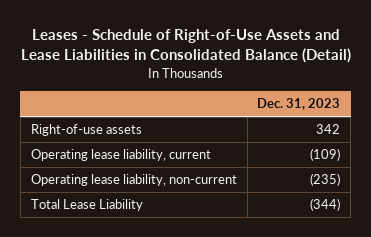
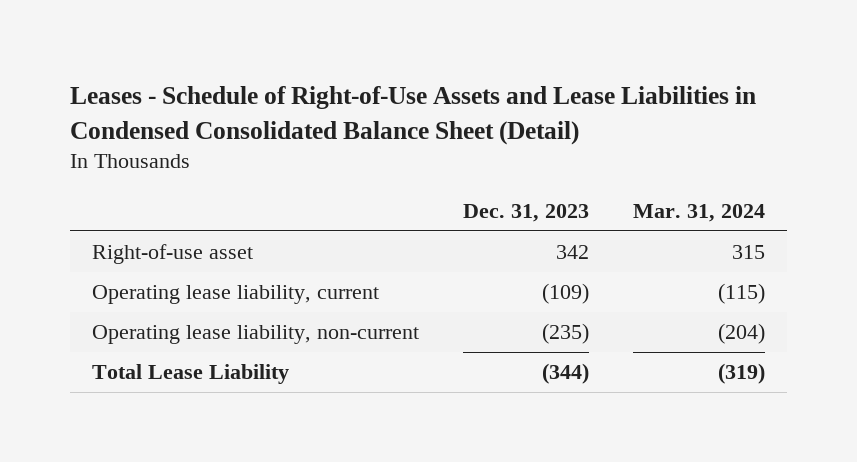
- Leases - Schedule of Right-of-Use Assets and Lease Liabilities in Consolidated Balance (Detail)
+ Leases - Schedule of Right-of-Use Assets and Lease Liabilities in Condensed Consolidated Balance Sheet (Detail)
- | Dec. 31, 2023
+ | Dec. 31, 2023 | Mar. 31, 2024
- Right-of-use assets | 342
+ Right-of-use asset | 342 | 315

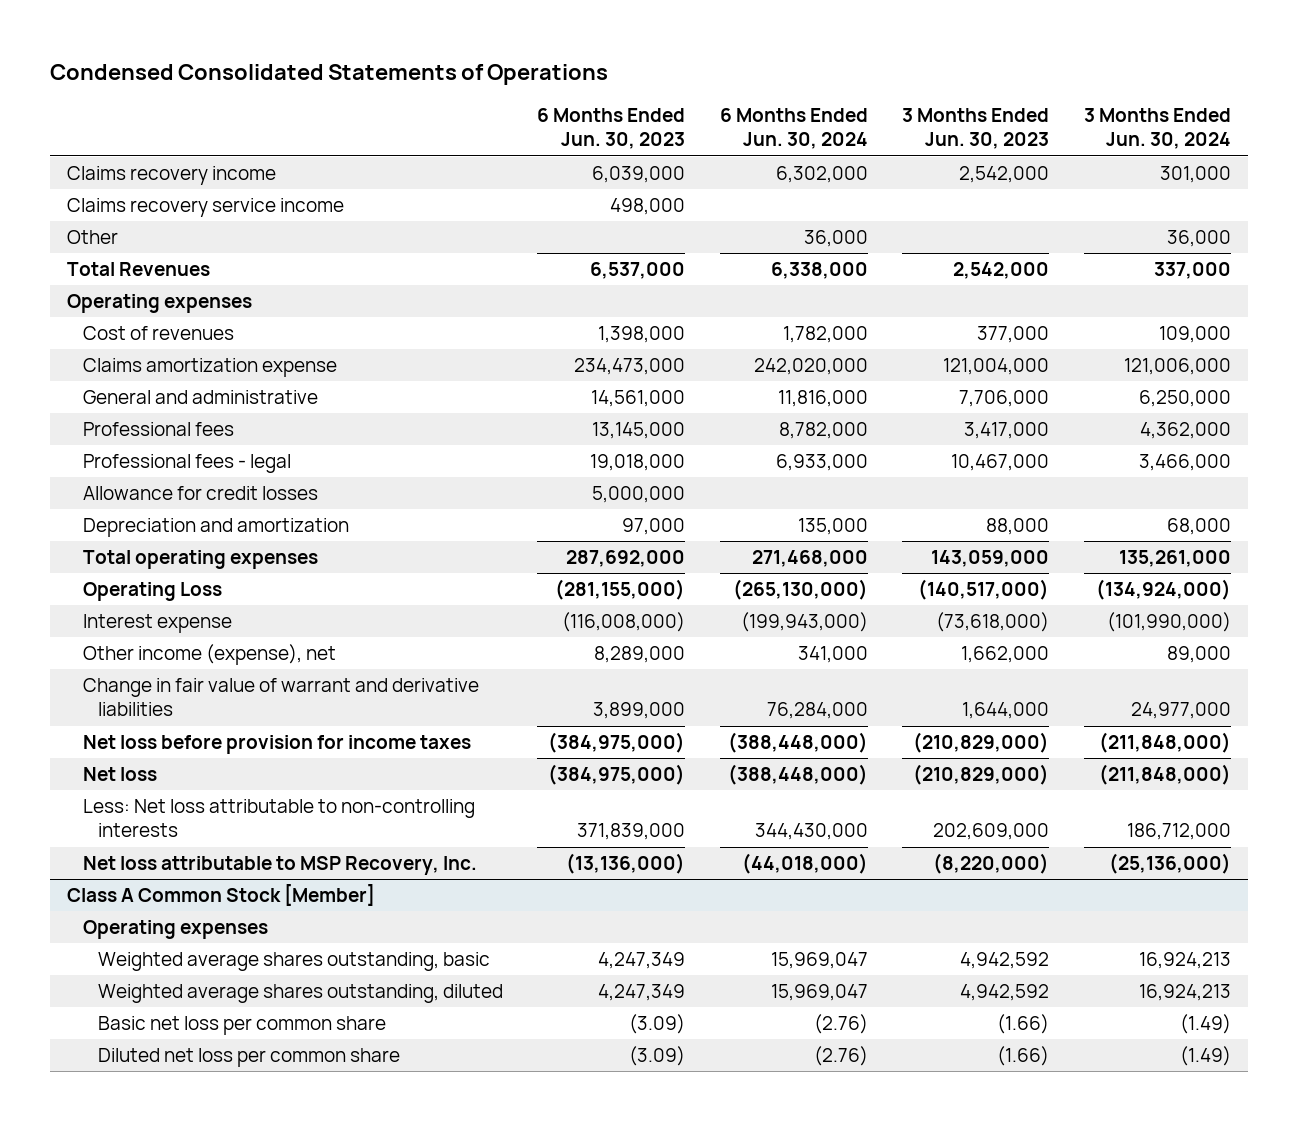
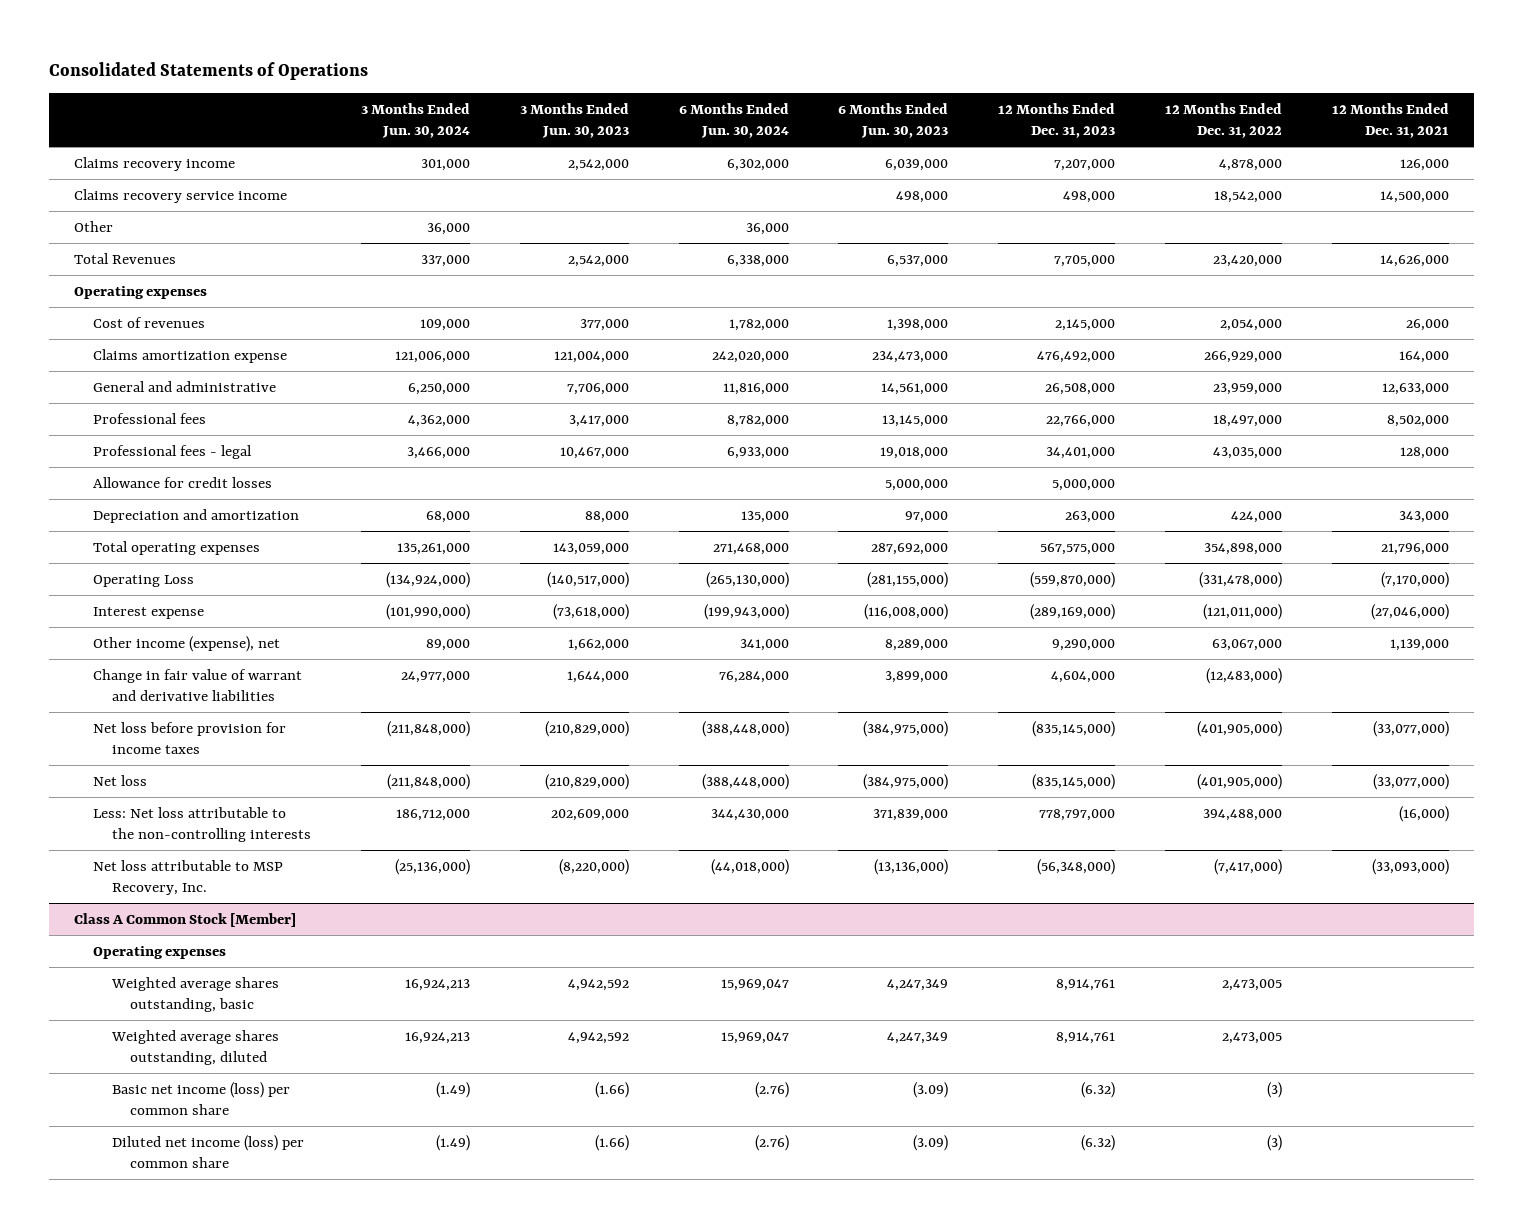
- Condensed Consolidated Statements of Operations
+ Consolidated Statements of Operations
- | 6 Months Ended Jun. 30, 2023 | 6 Months Ended Jun. 30, 2024 | 3 Months Ended Jun. 30, 2023 | 3 Months Ended Jun. 30, 2024
+ | 3 Months Ended Jun. 30, 2024 | 3 Months Ended Jun. 30, 2023 | 6 Months Ended Jun. 30, 2024 | 6 Months Ended Jun. 30, 2023 | 12 Months Ended Dec. 31, 2023 | 12 Months Ended Dec. 31, 2022 | 12 Months Ended Dec. 31, 2021
- Less: Net loss attributable to non-controlling interests | 371,839,000 | 344,430,000 | 202,609,000 | 186,712,000
+ Less: Net loss attributable to the non-controlling interests | 186,712,000 | 202,609,000 | 344,430,000 | 371,839,000 | 778,797,000 | 394,488,000 | (16,000)
@ Class A Common Stock [Member]
- Basic net loss per common share | (3.09) | (2.76) | (1.66) | (1.49)
- Diluted net loss per common share | (3.09) | (2.76) | (1.66) | (1.49)
+ Basic net income (loss) per common share | (1.49) | (1.66) | (2.76) | (3.09) | (6.32) | (3) |
+ Diluted net income (loss) per common share | (1.49) | (1.66) | (2.76) | (3.09) | (6.32) | (3) |

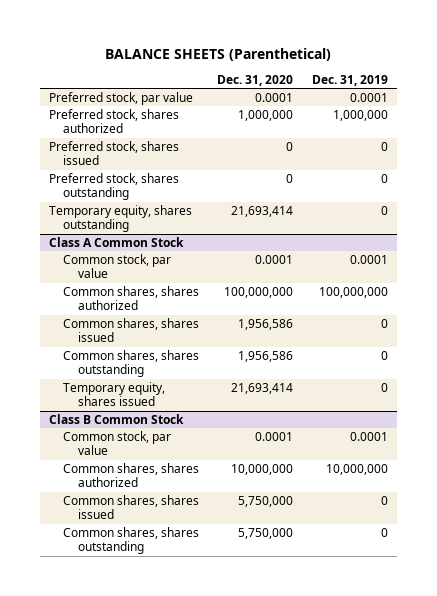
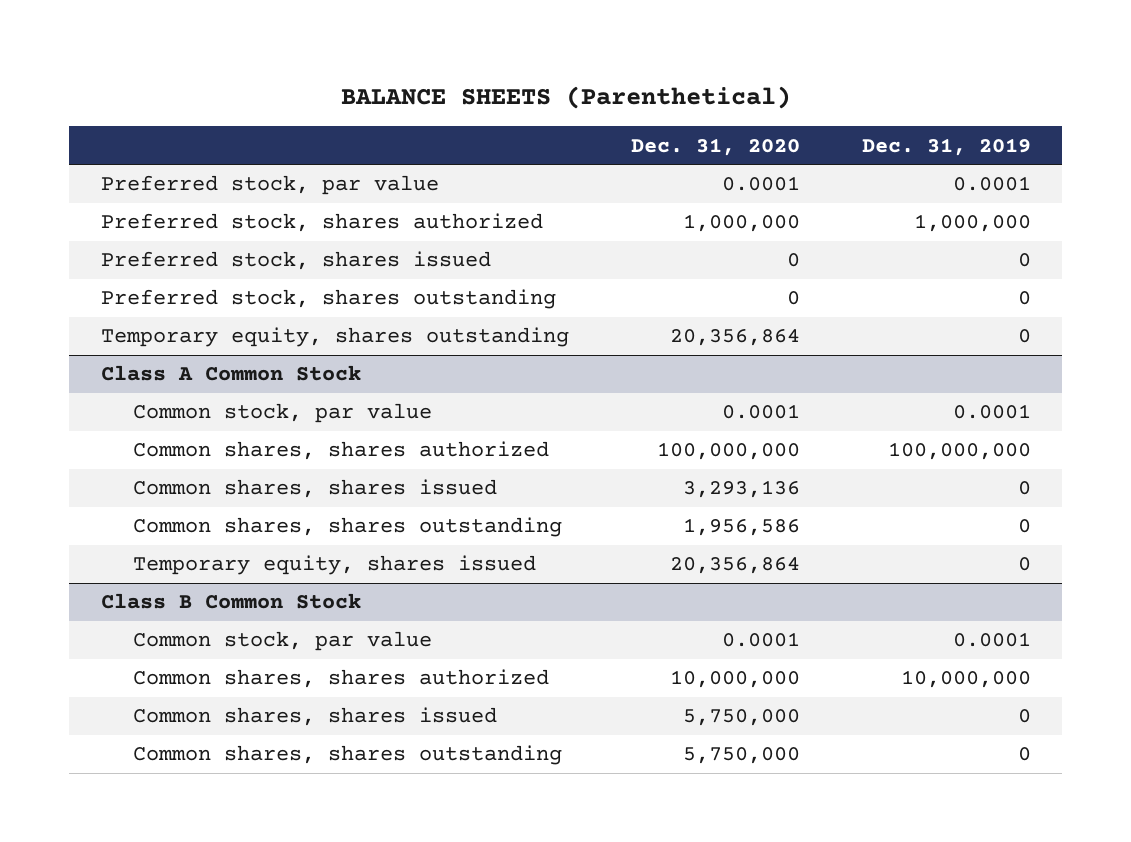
- Temporary equity, shares outstanding | 21,693,414 | 0
+ Temporary equity, shares outstanding | 20,356,864 | 0
@ Class A Common Stock
- Common shares, shares issued | 1,956,586 | 0
+ Common shares, shares issued | 3,293,136 | 0
- Temporary equity, shares issued | 21,693,414 | 0
+ Temporary equity, shares issued | 20,356,864 | 0

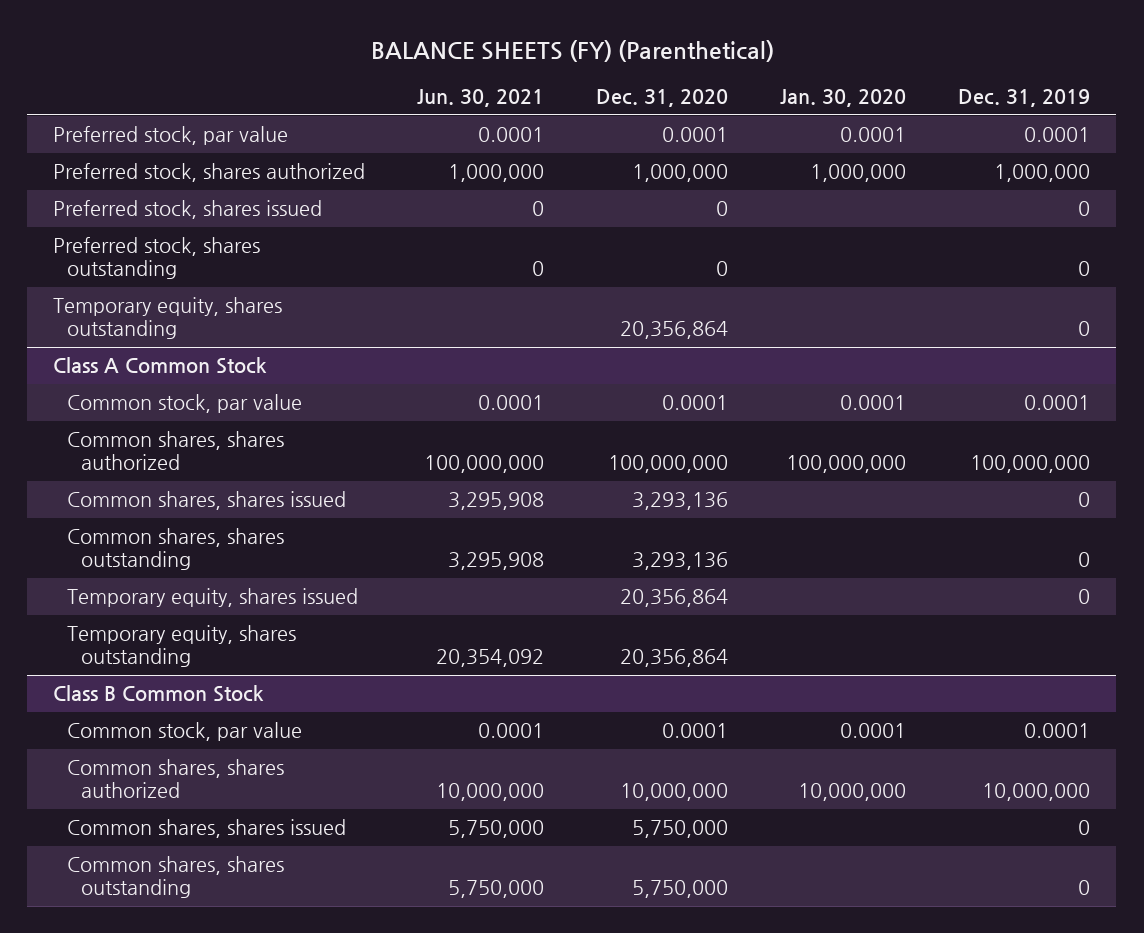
- BALANCE SHEETS (Parenthetical)
+ BALANCE SHEETS (FY) (Parenthetical)
- | Dec. 31, 2020 | Dec. 31, 2019
+ | Jun. 30, 2021 | Dec. 31, 2020 | Jan. 30, 2020 | Dec. 31, 2019
@ Class A Common Stock
- Common shares, shares outstanding | 1,956,586 | 0
+ Common shares, shares outstanding | 3,295,908 | 3,293,136 | | 0
+ Temporary equity, shares outstanding | 20,354,092 | 20,356,864 | |

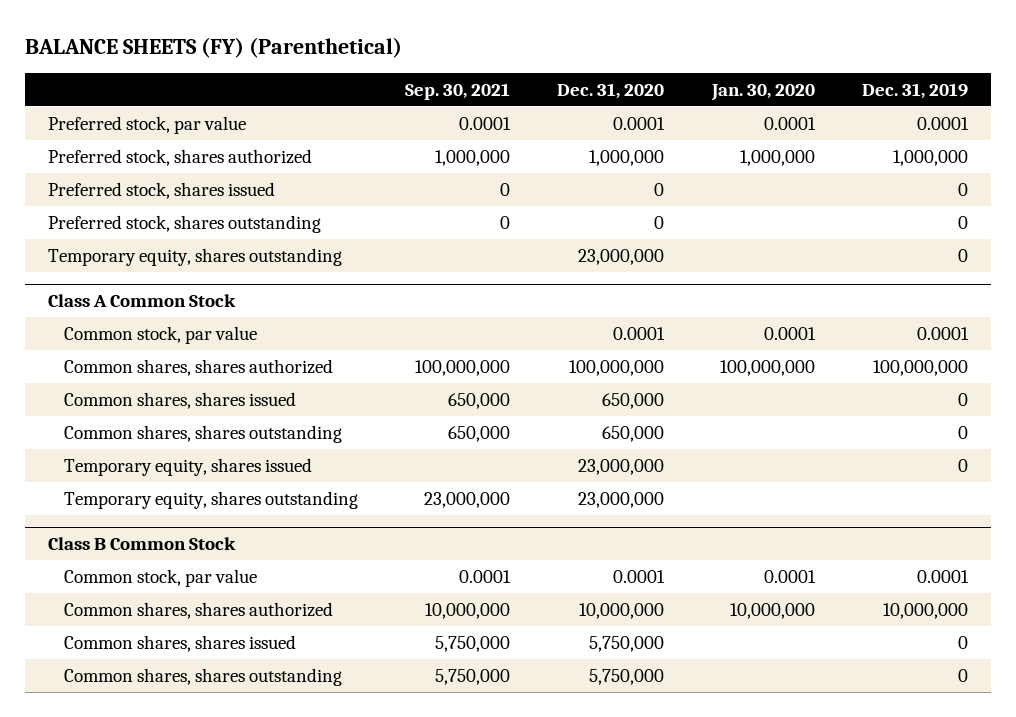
- | Jun. 30, 2021 | Dec. 31, 2020 | Jan. 30, 2020 | Dec. 31, 2019
+ | Sep. 30, 2021 | Dec. 31, 2020 | Jan. 30, 2020 | Dec. 31, 2019
- Temporary equity, shares outstanding | | 20,356,864 | | 0
+ Temporary equity, shares outstanding | | 23,000,000 | | 0
@ Class A Common Stock
- Common shares, shares issued | 3,295,908 | 3,293,136 | | 0
- Common shares, shares outstanding | 3,295,908 | 3,293,136 | | 0
- Temporary equity, shares issued | | 20,356,864 | | 0
- Temporary equity, shares outstanding | 20,354,092 | 20,356,864 | |
+ Common shares, shares issued | 650,000 | 650,000 | | 0
+ Common shares, shares outstanding | 650,000 | 650,000 | | 0
+ Temporary equity, shares issued | | 23,000,000 | | 0
+ Temporary equity, shares outstanding | 23,000,000 | 23,000,000 | |

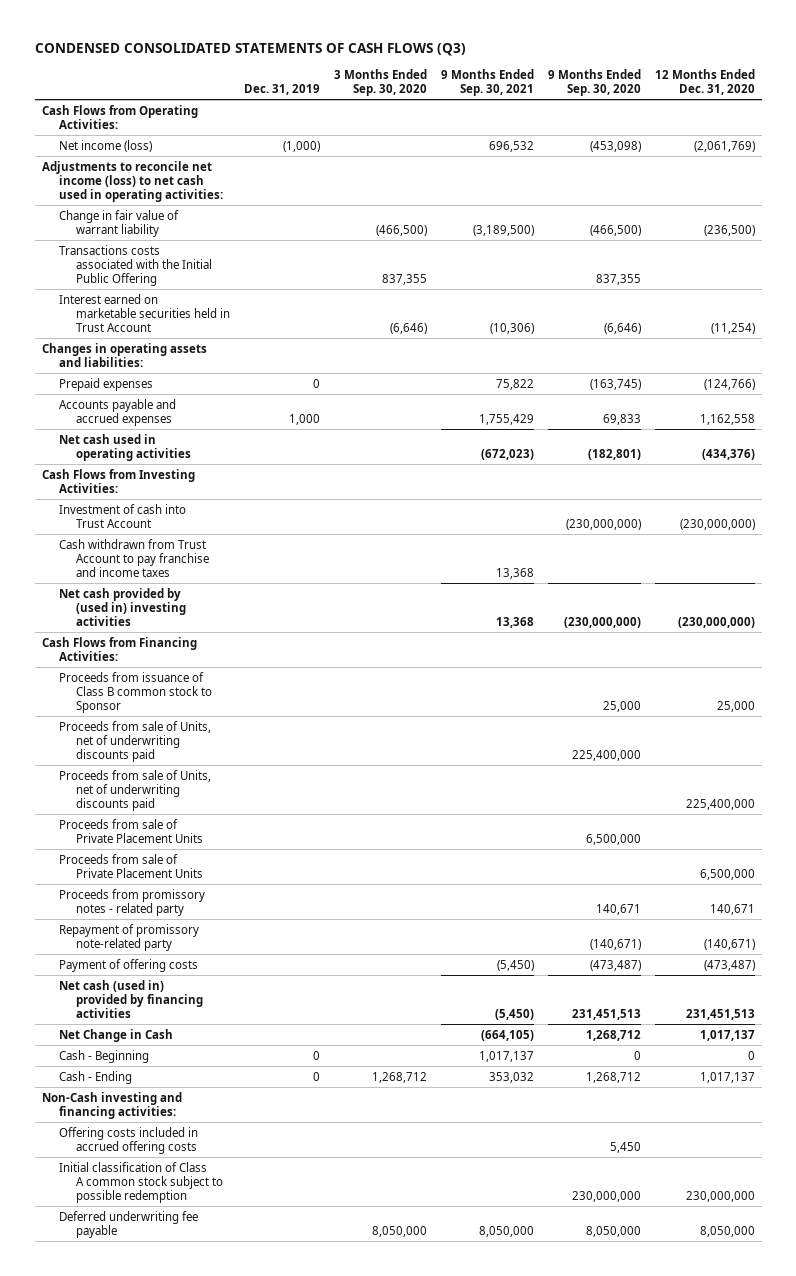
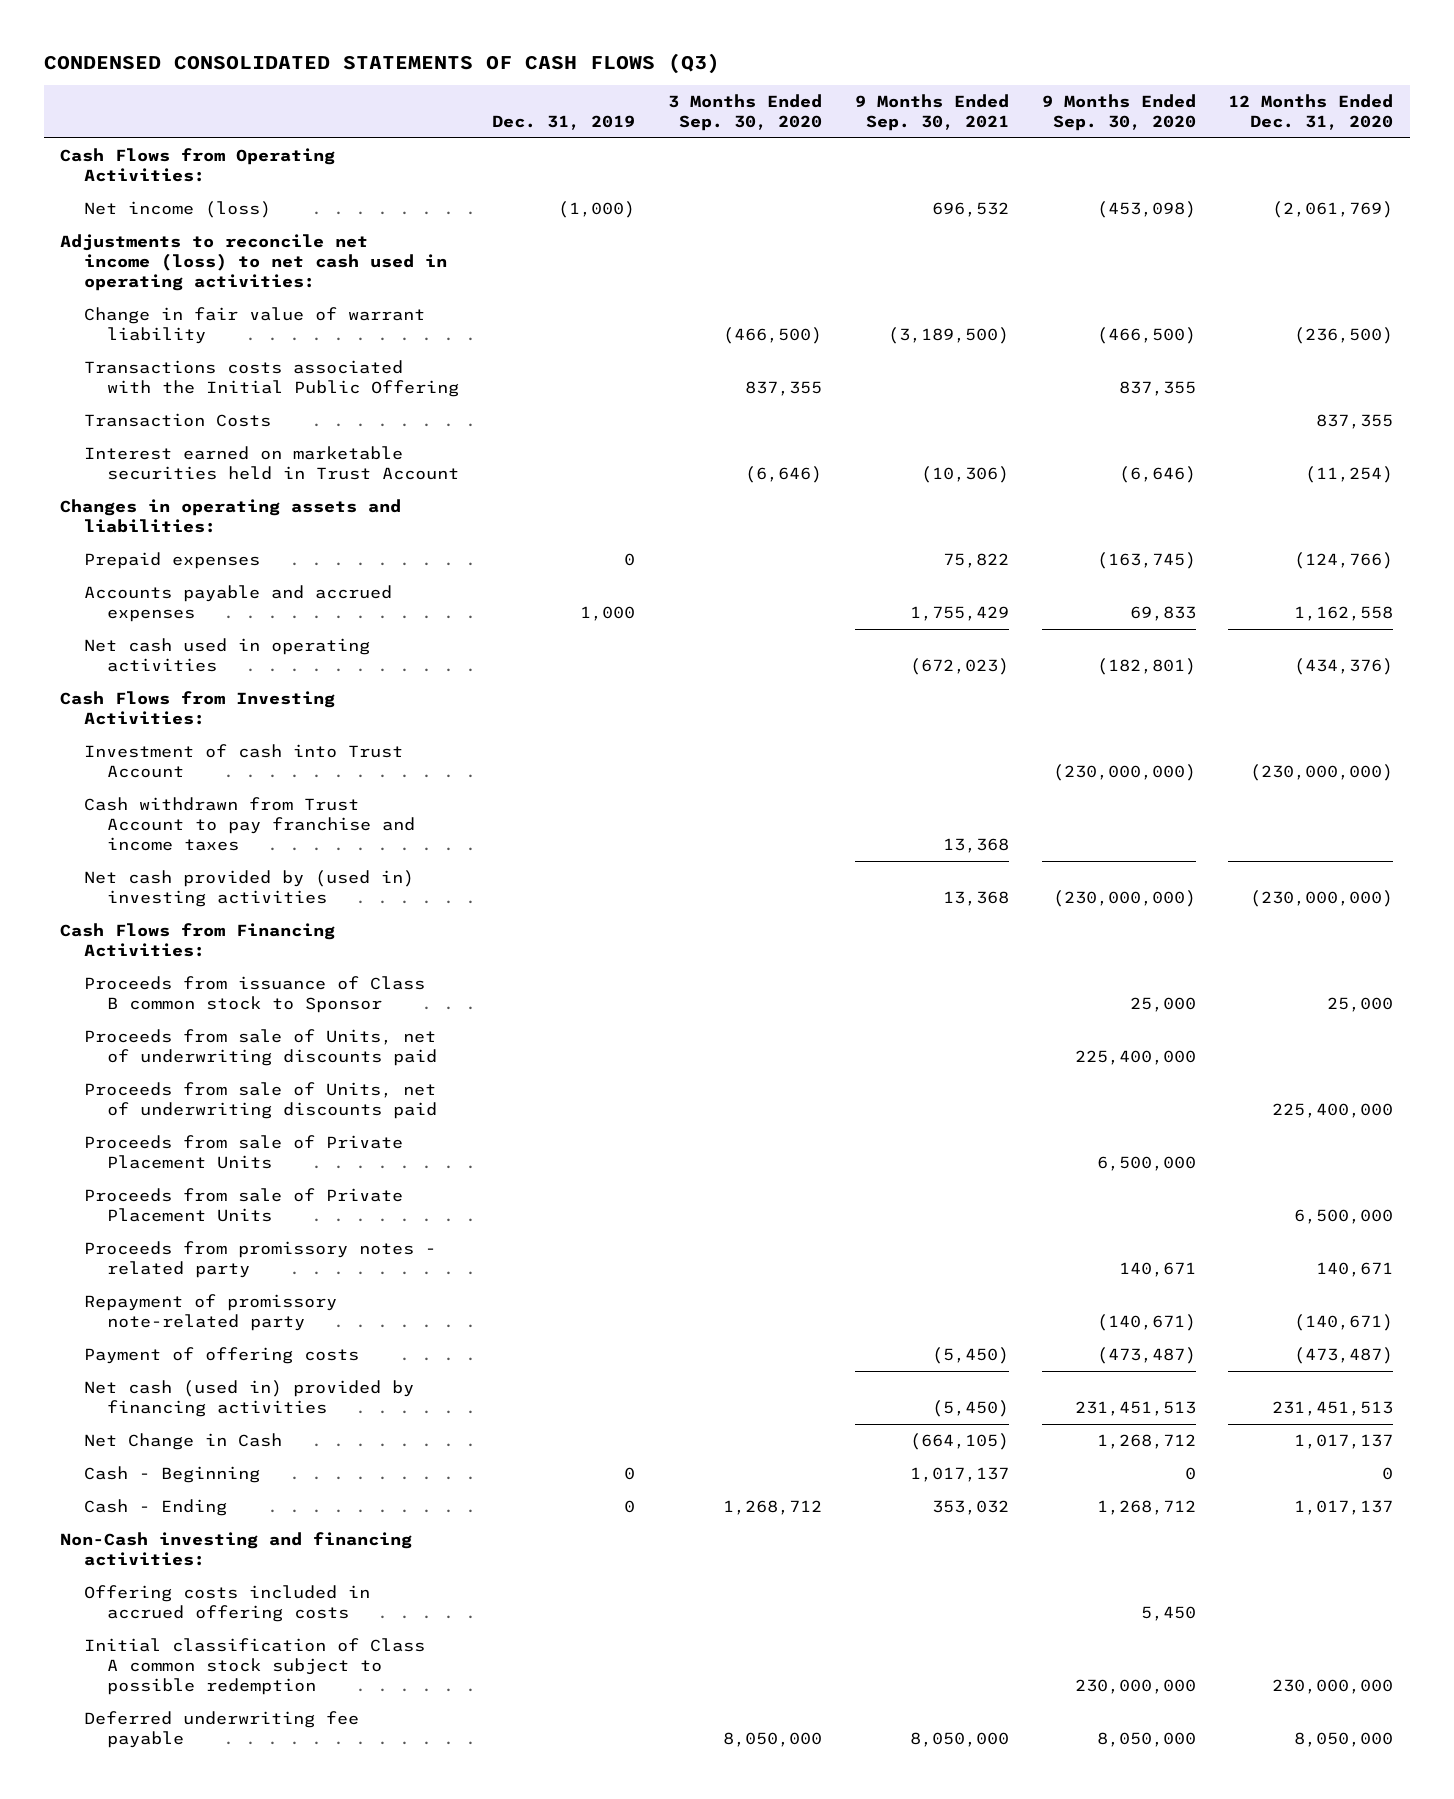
+ Transaction Costs | | | | | 837,355

